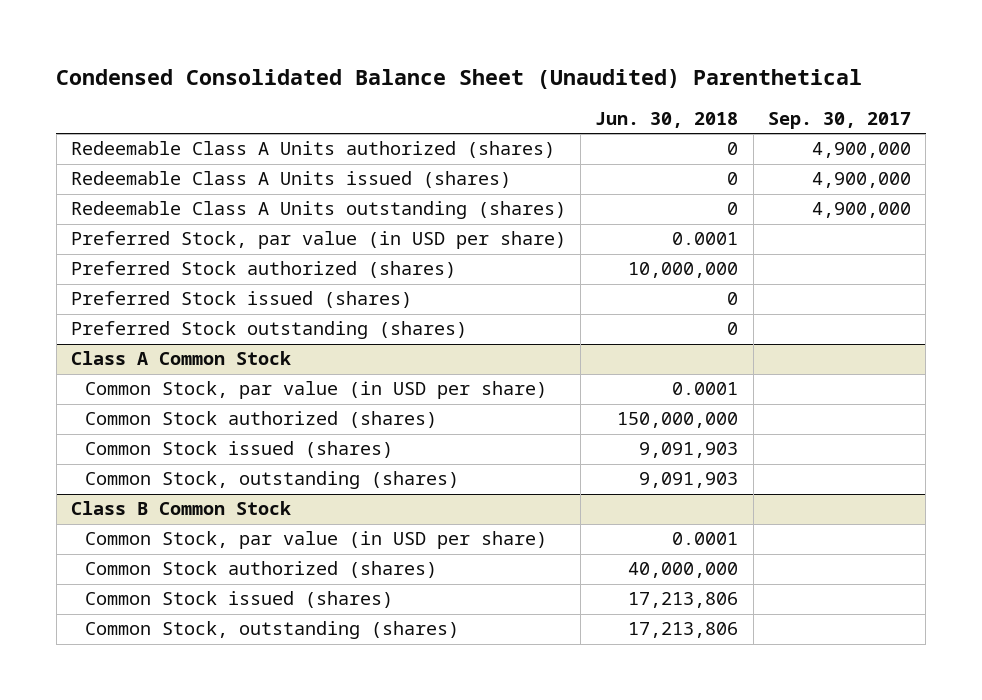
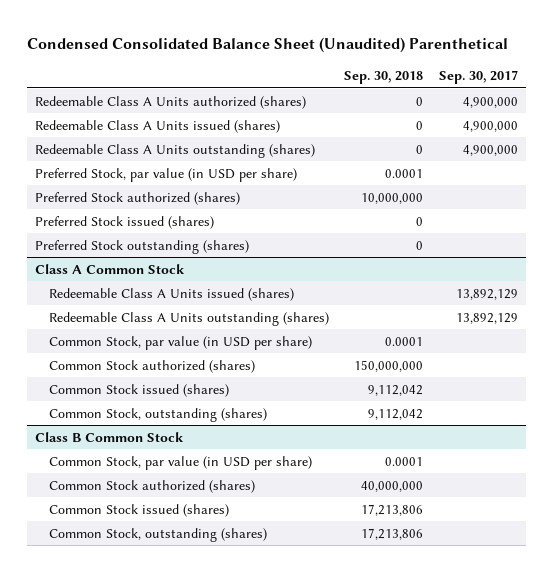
- | Jun. 30, 2018 | Sep. 30, 2017
+ | Sep. 30, 2018 | Sep. 30, 2017
@ Class A Common Stock
+ Redeemable Class A Units issued (shares) | | 13,892,129
+ Redeemable Class A Units outstanding (shares) | | 13,892,129

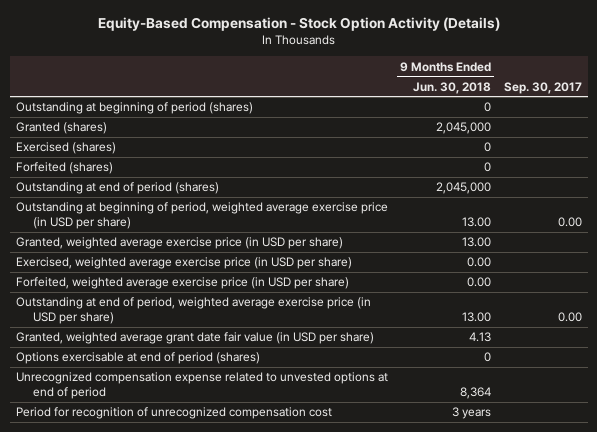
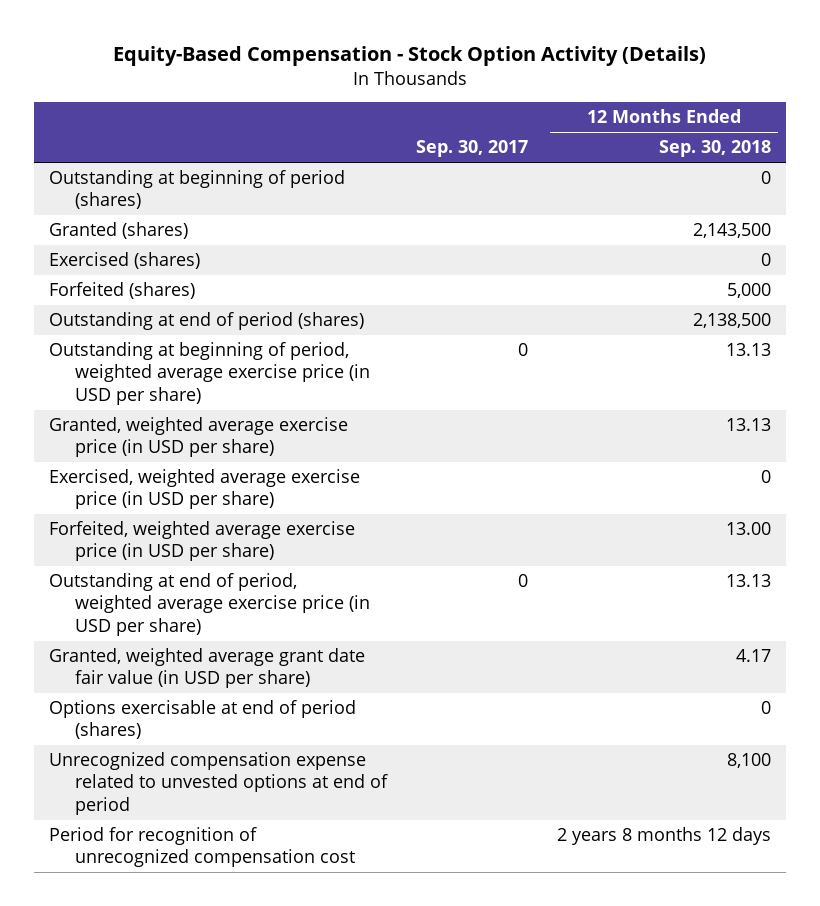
- | 9 Months Ended Jun. 30, 2018 | Sep. 30, 2017
+ | Sep. 30, 2017 | 12 Months Ended Sep. 30, 2018
- Outstanding at beginning of period, weighted average exercise price (in USD per share) | 13.00 | 0.00
+ Outstanding at beginning of period, weighted average exercise price (in USD per share) | 0 | 13.13
- Outstanding at end of period, weighted average exercise price (in USD per share) | 13.00 | 0.00
+ Outstanding at end of period, weighted average exercise price (in USD per share) | 0 | 13.13

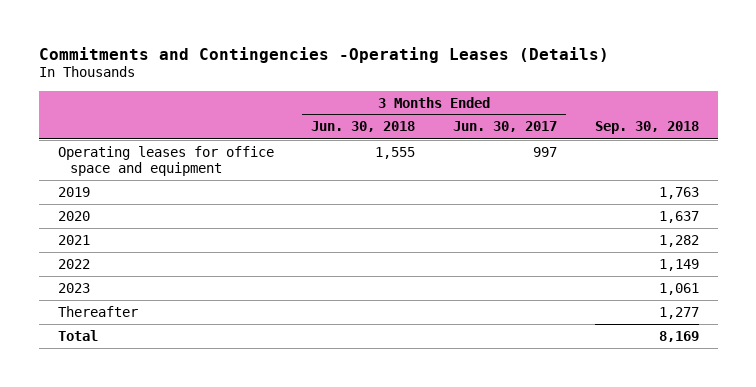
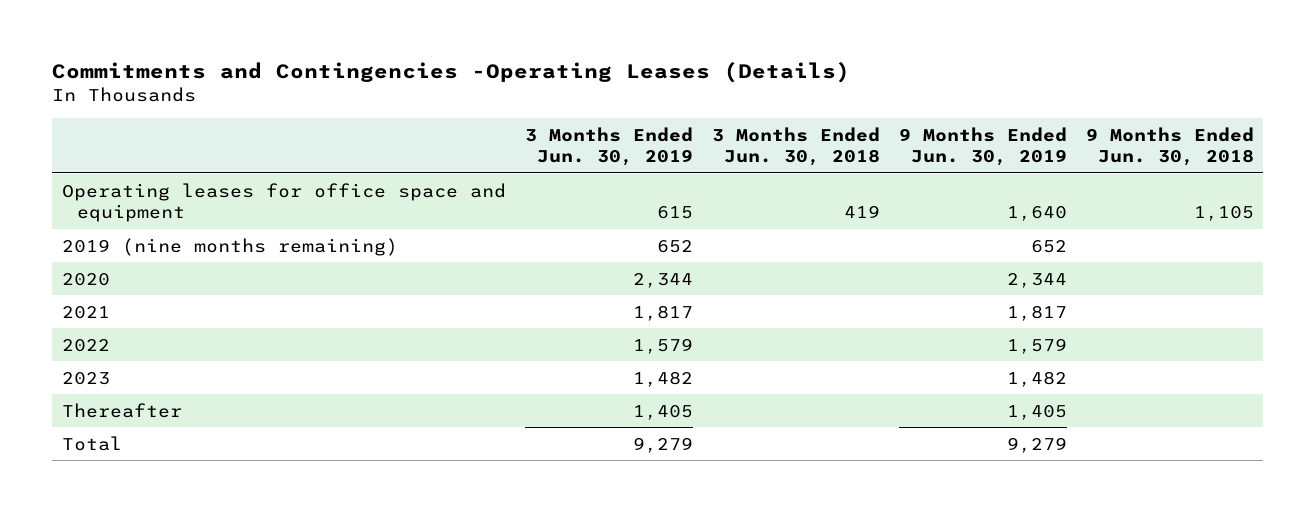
- | 3 Months Ended Jun. 30, 2018 | 3 Months Ended Jun. 30, 2017 | Sep. 30, 2018
+ | 3 Months Ended Jun. 30, 2019 | 3 Months Ended Jun. 30, 2018 | 9 Months Ended Jun. 30, 2019 | 9 Months Ended Jun. 30, 2018
- Operating leases for office space and equipment | 1,555 | 997 |
- 2019 | | | 1,763
+ Operating leases for office space and equipment | 615 | 419 | 1,640 | 1,105
+ 2019 (nine months remaining) | 652 | | 652 |

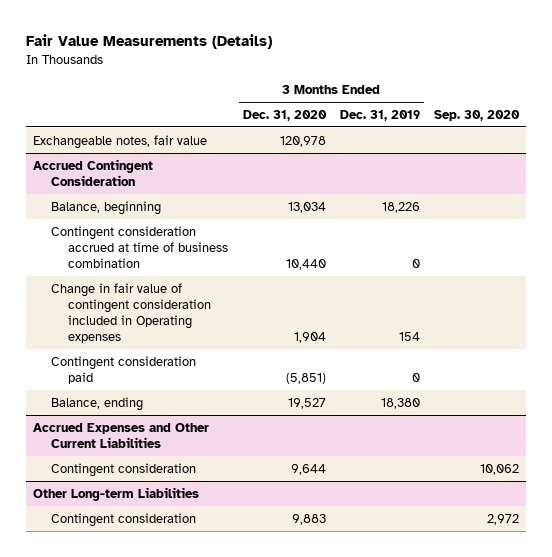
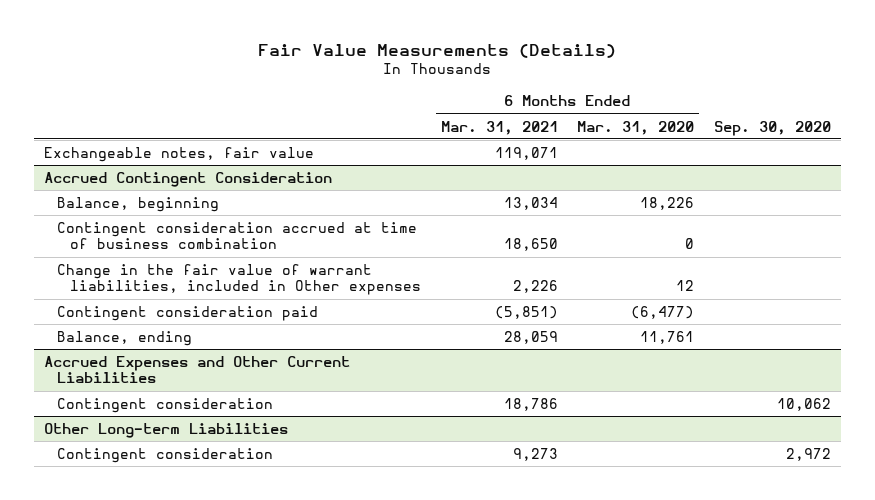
- | 3 Months Ended Dec. 31, 2020 | 3 Months Ended Dec. 31, 2019 | Sep. 30, 2020
+ | 6 Months Ended Mar. 31, 2021 | 6 Months Ended Mar. 31, 2020 | Sep. 30, 2020
@ Accrued Contingent Consideration
- Change in fair value of contingent consideration included in Operating expenses | 1,904 | 154 |
+ Change in the fair value of warrant liabilities, included in Other expenses | 2,226 | 12 |

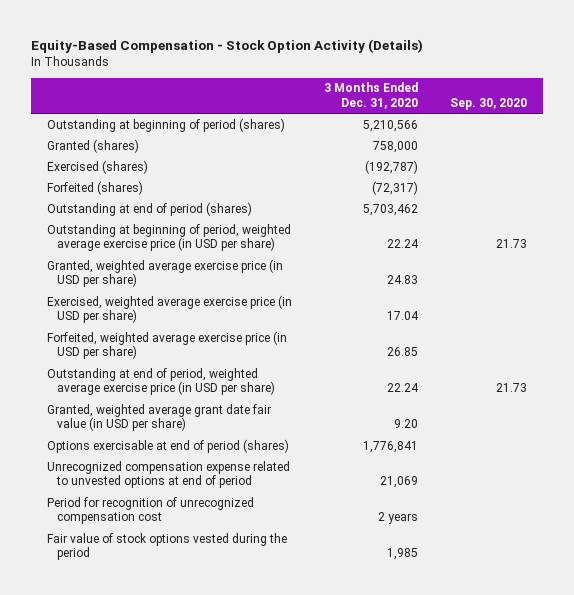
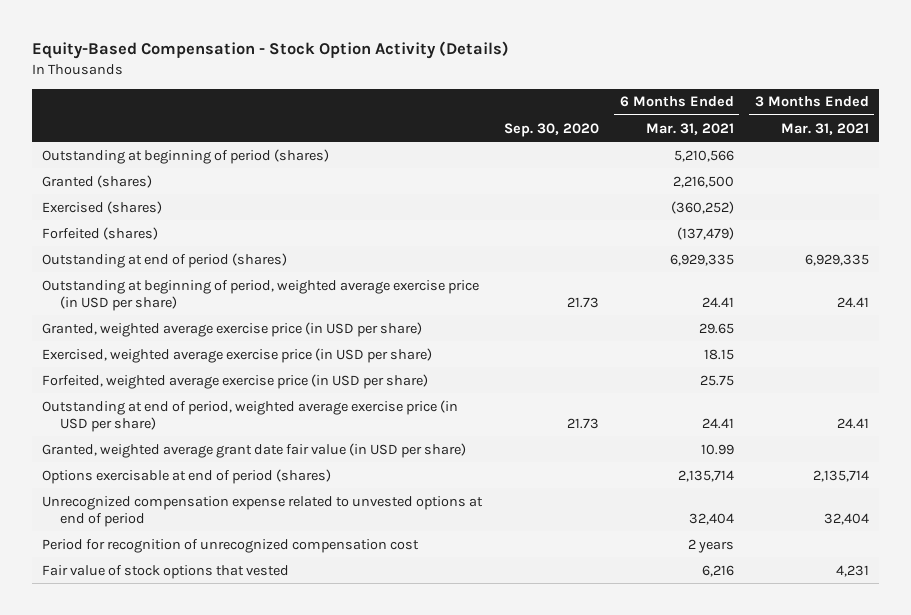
- | 3 Months Ended Dec. 31, 2020 | Sep. 30, 2020
+ | Sep. 30, 2020 | 6 Months Ended Mar. 31, 2021 | 3 Months Ended Mar. 31, 2021
- Fair value of stock options vested during the period | 1,985 |
+ Fair value of stock options that vested | | 6,216 | 4,231

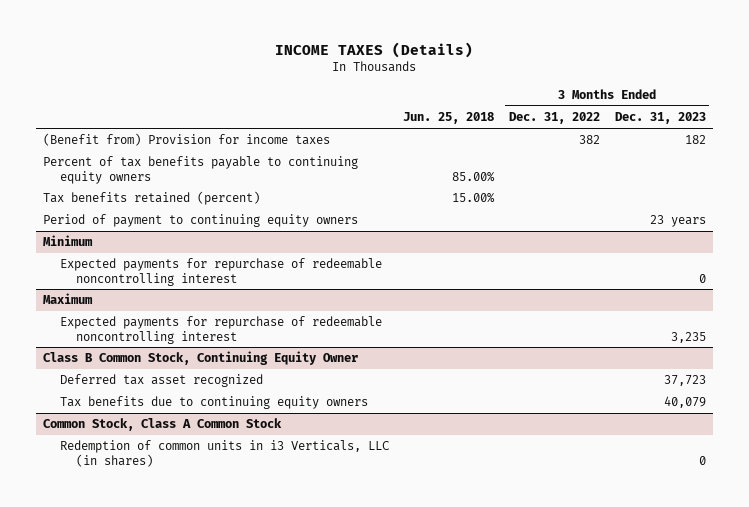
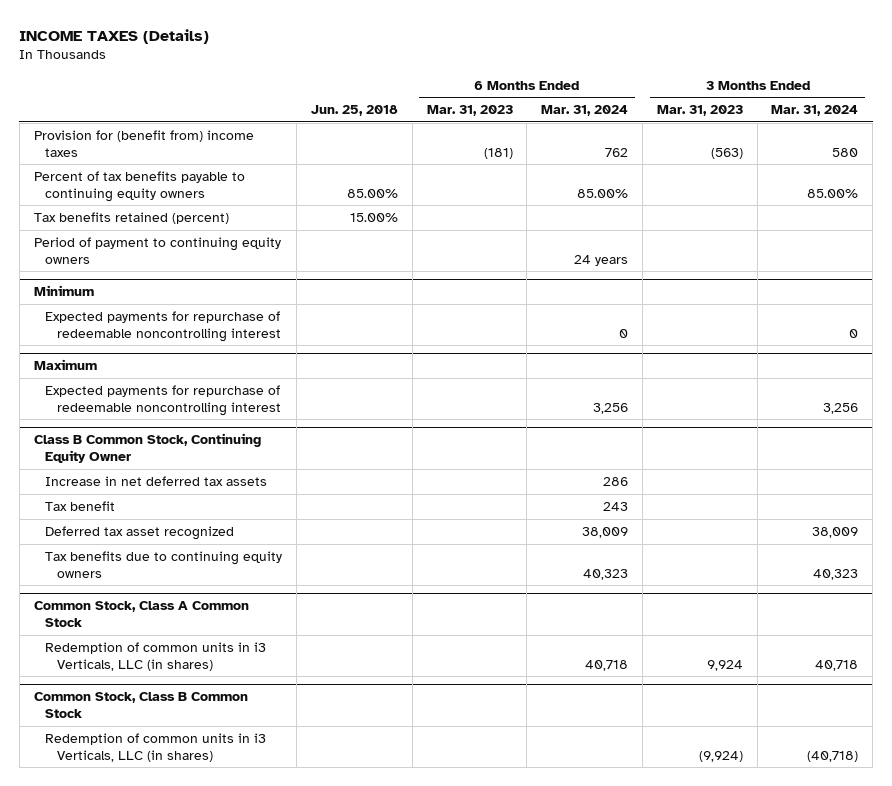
- | Jun. 25, 2018 | 3 Months Ended Dec. 31, 2022 | 3 Months Ended Dec. 31, 2023
+ | Jun. 25, 2018 | 6 Months Ended Mar. 31, 2023 | 6 Months Ended Mar. 31, 2024 | 3 Months Ended Mar. 31, 2023 | 3 Months Ended Mar. 31, 2024
- (Benefit from) Provision for income taxes | | 382 | 182
+ Provision for (benefit from) income taxes | | (181) | 762 | (563) | 580
@ Class B Common Stock, Continuing Equity Owner
+ Increase in net deferred tax assets | | | 286 | |
+ Tax benefit | | | 243 | |
+ Common Stock, Class B Common Stock
+ Redemption of common units in i3 Verticals, LLC (in shares) | | | | (9,924) | (40,718)

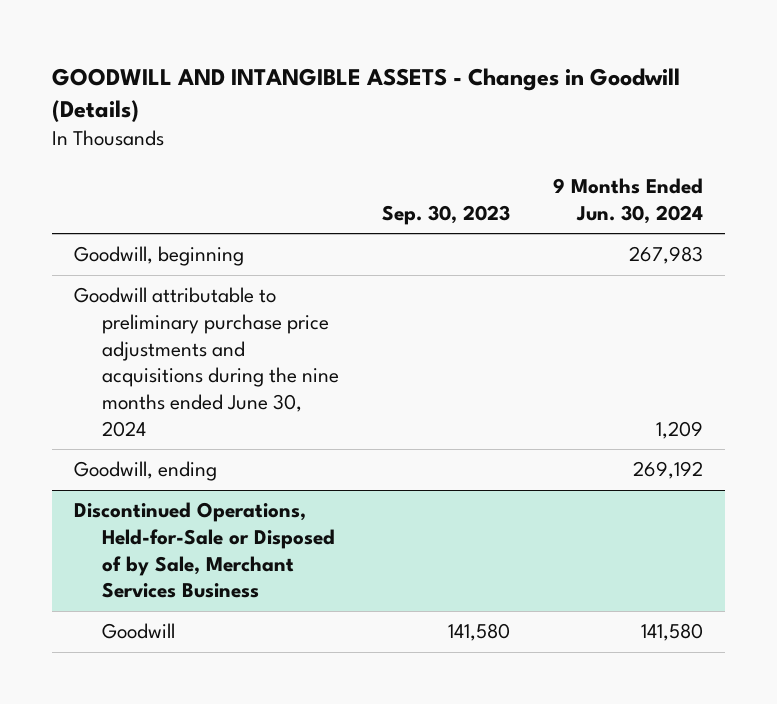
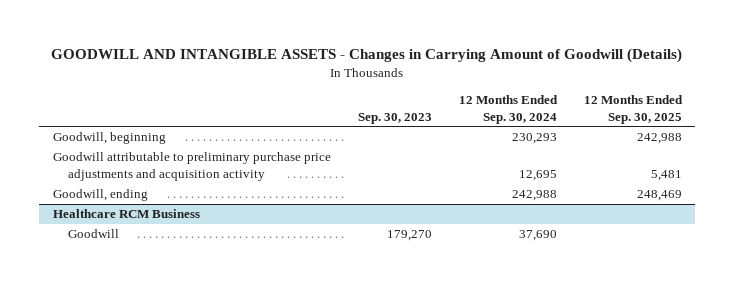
- GOODWILL AND INTANGIBLE ASSETS - Changes in Goodwill (Details)
+ GOODWILL AND INTANGIBLE ASSETS - Changes in Carrying Amount of Goodwill (Details)
- | Sep. 30, 2023 | 9 Months Ended Jun. 30, 2024
+ | Sep. 30, 2023 | 12 Months Ended Sep. 30, 2024 | 12 Months Ended Sep. 30, 2025
- Goodwill attributable to preliminary purchase price adjustments and acquisitions during the nine months ended June 30, 2024 | | 1,209
+ Goodwill attributable to preliminary purchase price adjustments and acquisition activity | | 12,695 | 5,481
- Discontinued Operations, Held-for-Sale or Disposed of by Sale, Merchant Services Business
- Goodwill | 141,580 | 141,580
+ Healthcare RCM Business
+ Goodwill | 179,270 | 37,690 |

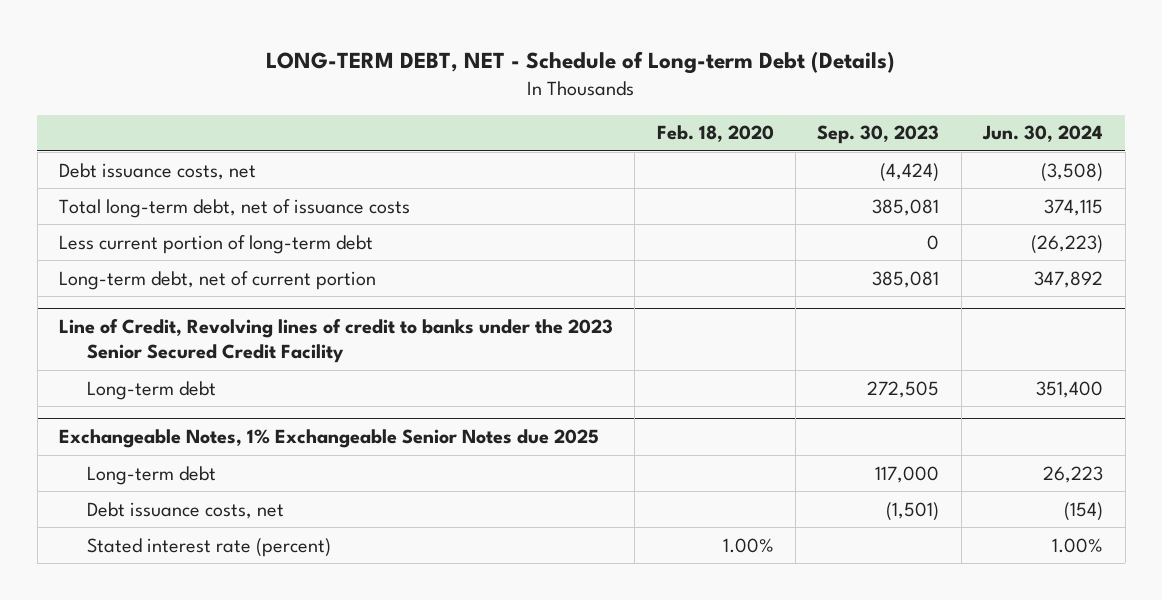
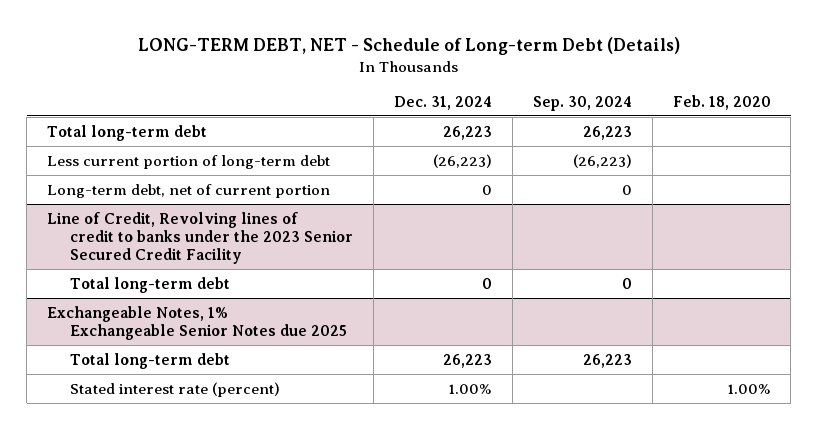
- | Feb. 18, 2020 | Sep. 30, 2023 | Jun. 30, 2024
+ | Dec. 31, 2024 | Sep. 30, 2024 | Feb. 18, 2020
- Debt issuance costs, net | | (4,424) | (3,508)
- Total long-term debt, net of issuance costs | | 385,081 | 374,115
+ Total long-term debt | 26,223 | 26,223 |
@ Line of Credit, Revolving lines of credit to banks under the 2023 Senior Secured Credit Facility
- Long-term debt | | 272,505 | 351,400
+ Total long-term debt | 0 | 0 |
@ Exchangeable Notes, 1% Exchangeable Senior Notes due 2025
- Long-term debt | | 117,000 | 26,223
- Debt issuance costs, net | | (1,501) | (154)
+ Total long-term debt | 26,223 | 26,223 |

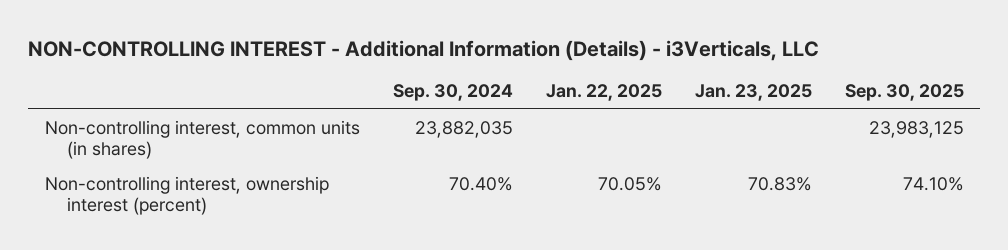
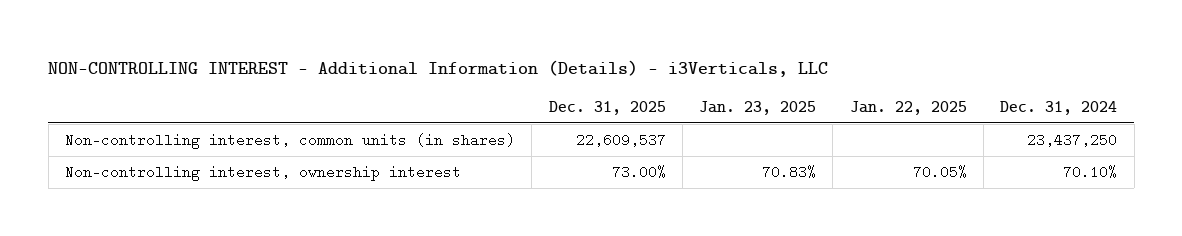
- | Sep. 30, 2024 | Jan. 22, 2025 | Jan. 23, 2025 | Sep. 30, 2025
+ | Dec. 31, 2025 | Jan. 23, 2025 | Jan. 22, 2025 | Dec. 31, 2024
- Non-controlling interest, ownership interest (percent) | 70.40% | 70.05% | 70.83% | 74.10%
+ Non-controlling interest, ownership interest | 73.00% | 70.83% | 70.05% | 70.10%

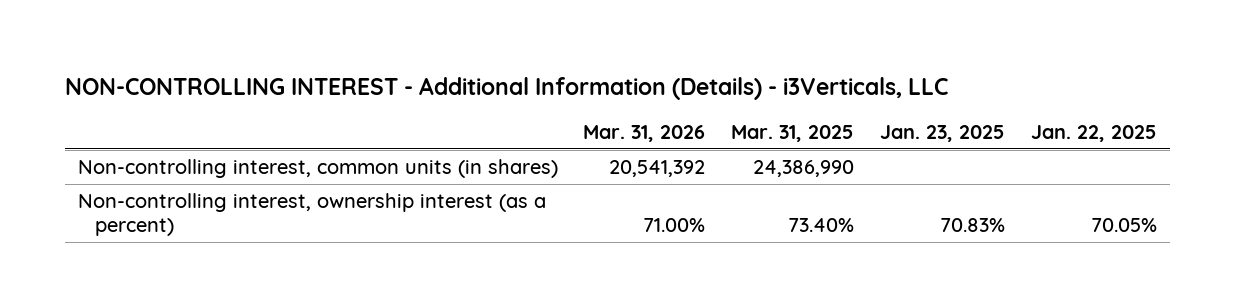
- | Dec. 31, 2025 | Jan. 23, 2025 | Jan. 22, 2025 | Dec. 31, 2024
+ | Mar. 31, 2026 | Mar. 31, 2025 | Jan. 23, 2025 | Jan. 22, 2025
- Non-controlling interest, ownership interest | 73.00% | 70.83% | 70.05% | 70.10%
+ Non-controlling interest, ownership interest (as a percent) | 71.00% | 73.40% | 70.83% | 70.05%

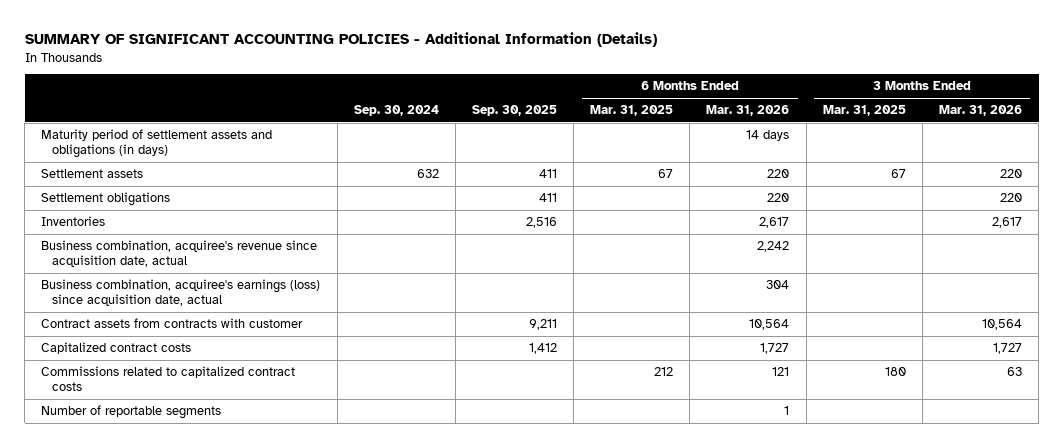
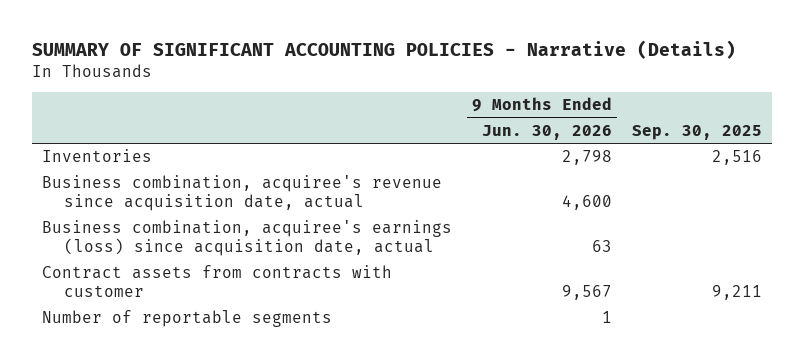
- SUMMARY OF SIGNIFICANT ACCOUNTING POLICIES - Additional Information (Details)
+ SUMMARY OF SIGNIFICANT ACCOUNTING POLICIES - Narrative (Details)
- | Sep. 30, 2024 | Sep. 30, 2025 | 6 Months Ended Mar. 31, 2025 | 6 Months Ended Mar. 31, 2026 | 3 Months Ended Mar. 31, 2025 | 3 Months Ended Mar. 31, 2026
+ | 9 Months Ended Jun. 30, 2026 | Sep. 30, 2025
- Maturity period of settlement assets and obligations (in days) | | | | 14 days | |
- Settlement assets | 632 | 411 | 67 | 220 | 67 | 220
- Settlement obligations | | 411 | | 220 | | 220
- Capitalized contract costs | | 1,412 | | 1,727 | | 1,727
- Commissions related to capitalized contract costs | | | 212 | 121 | 180 | 63

